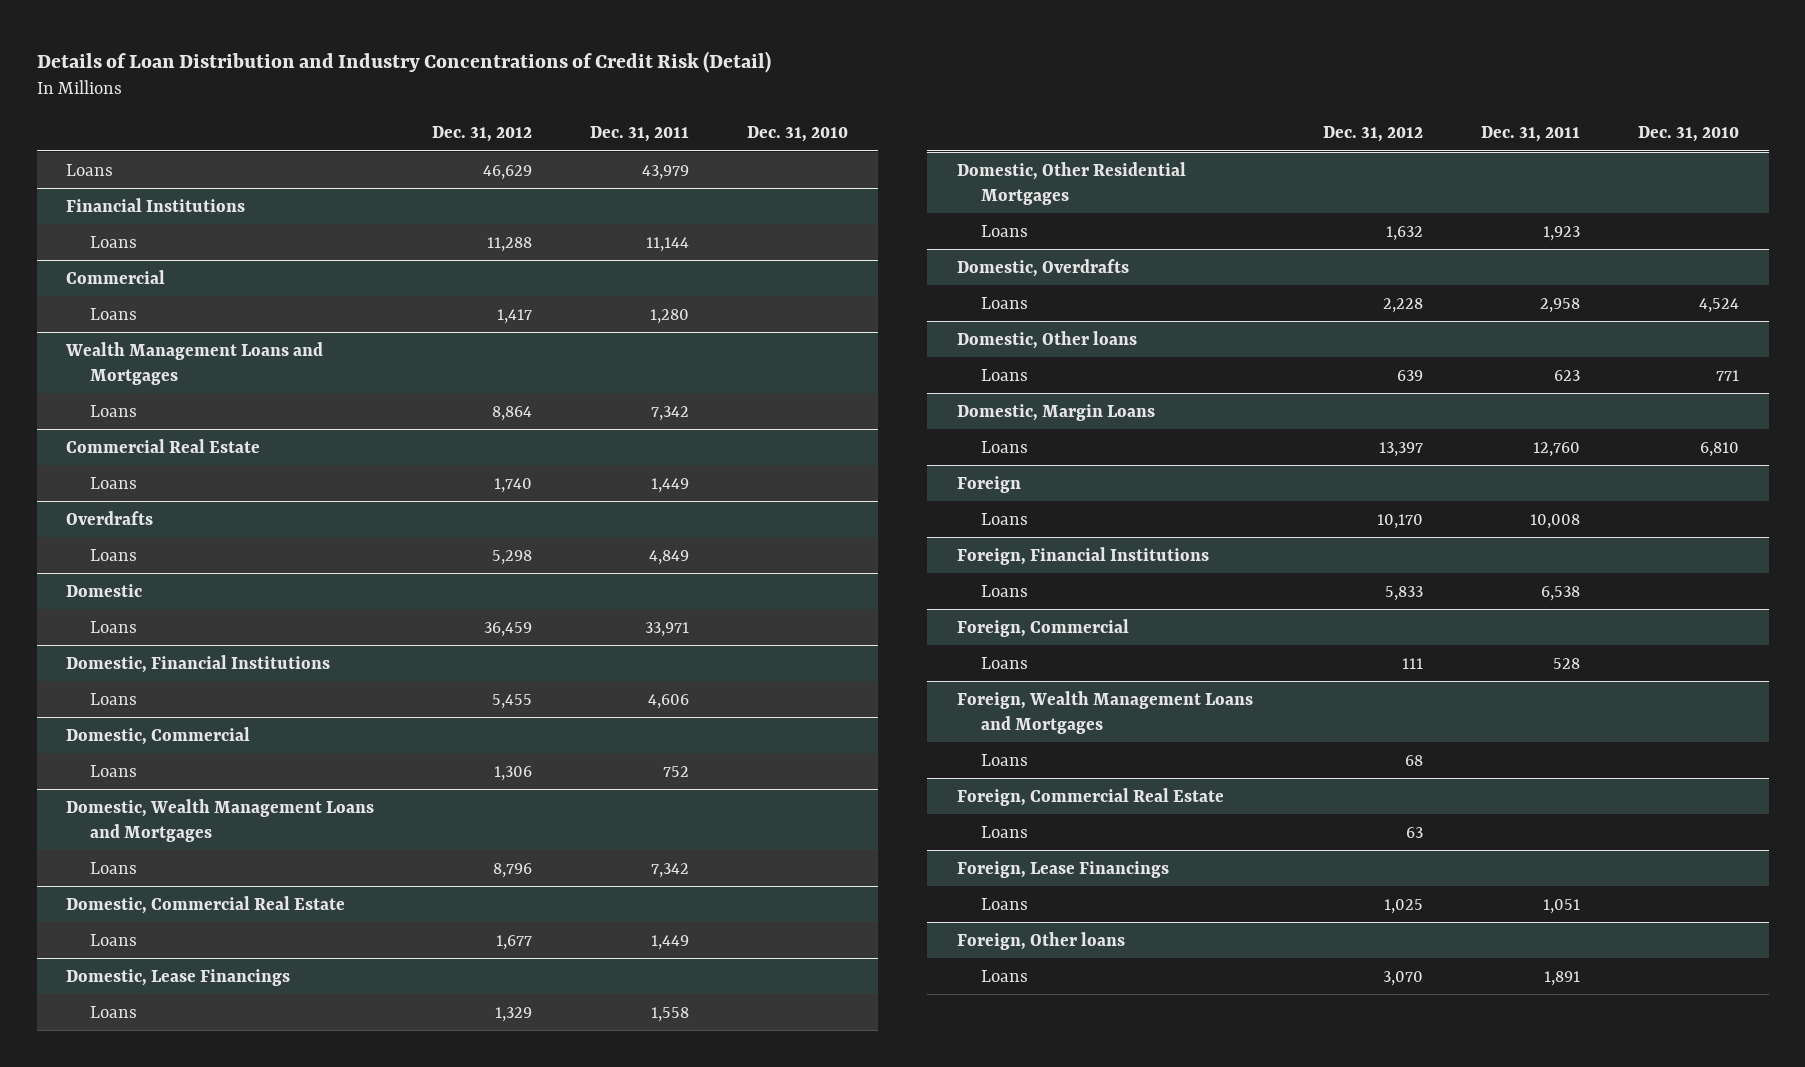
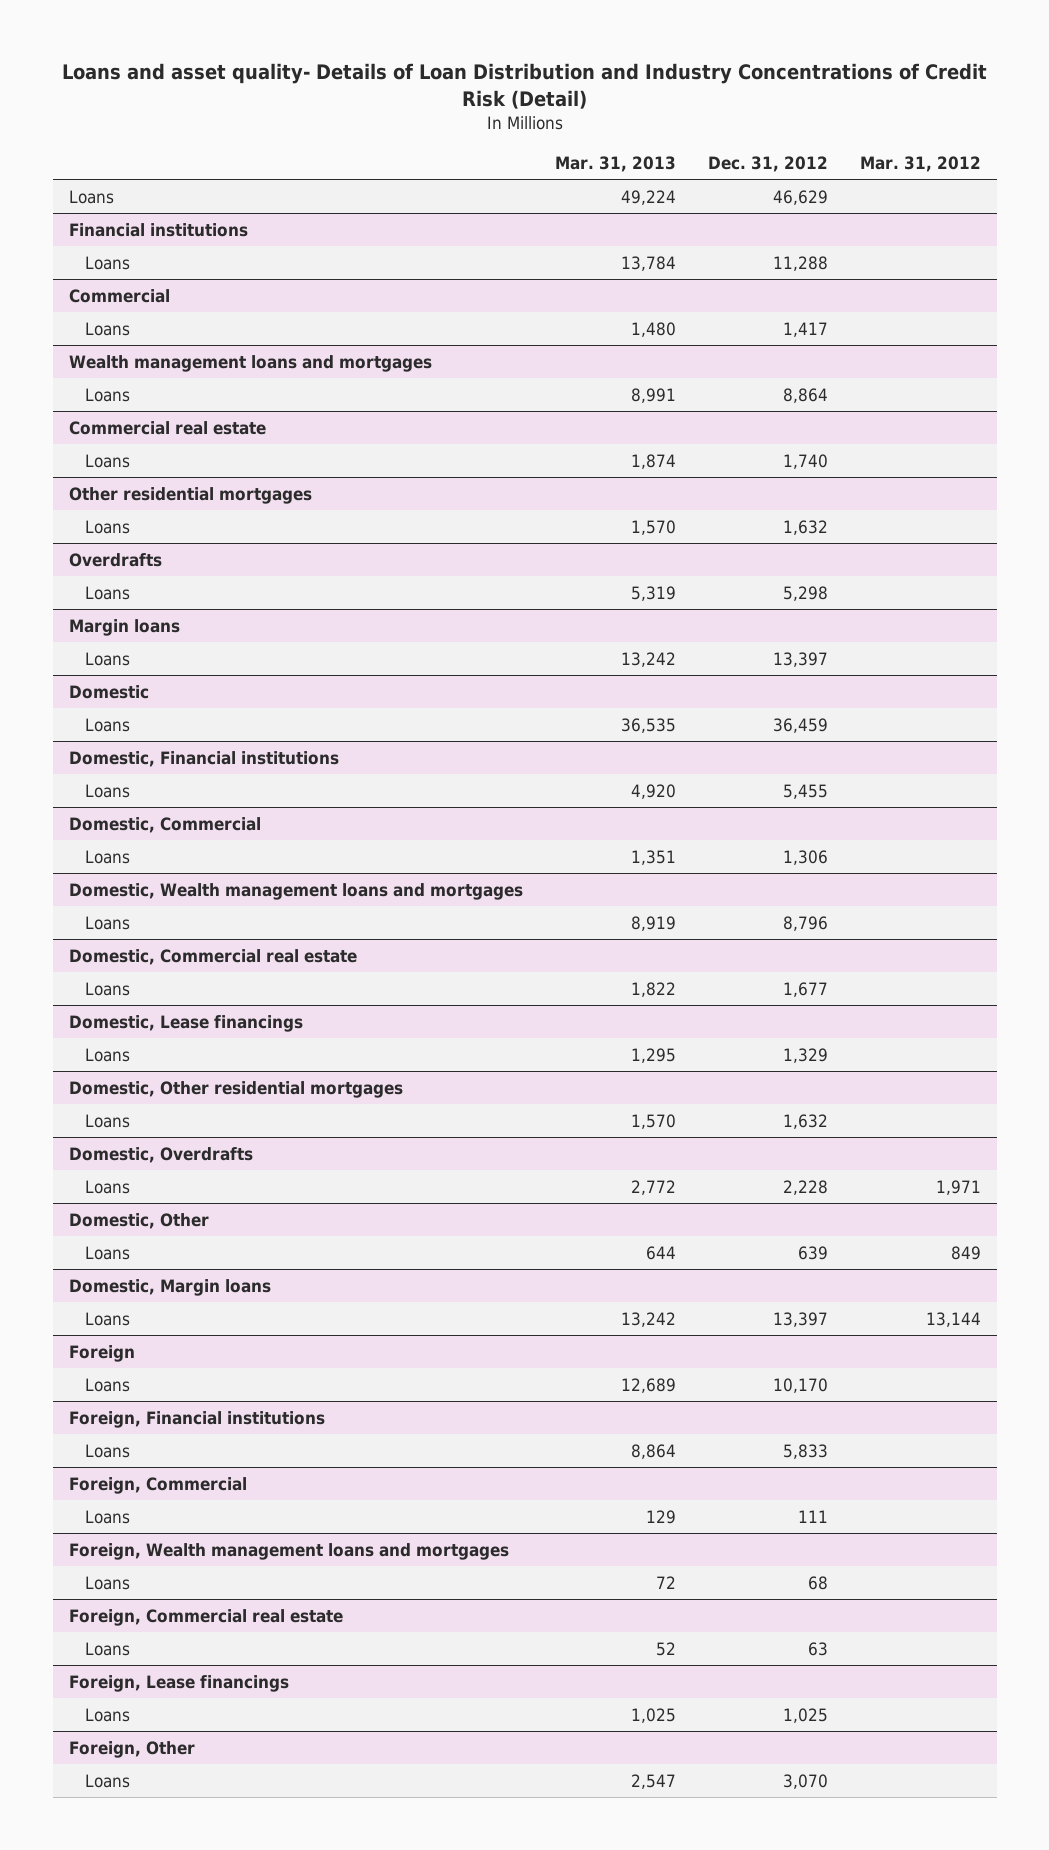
- Details of Loan Distribution and Industry Concentrations of Credit Risk (Detail)
+ Loans and asset quality- Details of Loan Distribution and Industry Concentrations of Credit Risk (Detail)
- | Dec. 31, 2012 | Dec. 31, 2011 | Dec. 31, 2010
+ | Mar. 31, 2013 | Dec. 31, 2012 | Mar. 31, 2012
- Financial Institutions
+ Financial institutions
- Wealth Management Loans and Mortgages
+ Wealth management loans and mortgages
- Commercial Real Estate
+ Commercial real estate
+ Other residential mortgages
+ Loans | 1,570 | 1,632 |
+ Margin loans
+ Loans | 13,242 | 13,397 |
- Domestic, Financial Institutions
+ Domestic, Financial institutions
- Domestic, Wealth Management Loans and Mortgages
+ Domestic, Wealth management loans and mortgages
- Domestic, Commercial Real Estate
+ Domestic, Commercial real estate
- Domestic, Lease Financings
+ Domestic, Lease financings
- Domestic, Other Residential Mortgages
+ Domestic, Other residential mortgages
- Domestic, Other loans
+ Domestic, Other
- Domestic, Margin Loans
+ Domestic, Margin loans
- Foreign, Financial Institutions
+ Foreign, Financial institutions
- Foreign, Wealth Management Loans and Mortgages
+ Foreign, Wealth management loans and mortgages
- Foreign, Commercial Real Estate
+ Foreign, Commercial real estate
- Foreign, Lease Financings
+ Foreign, Lease financings
- Foreign, Other loans
+ Foreign, Other

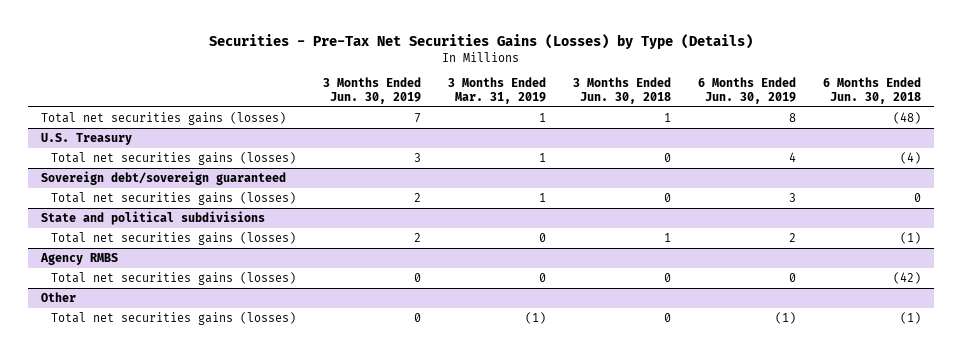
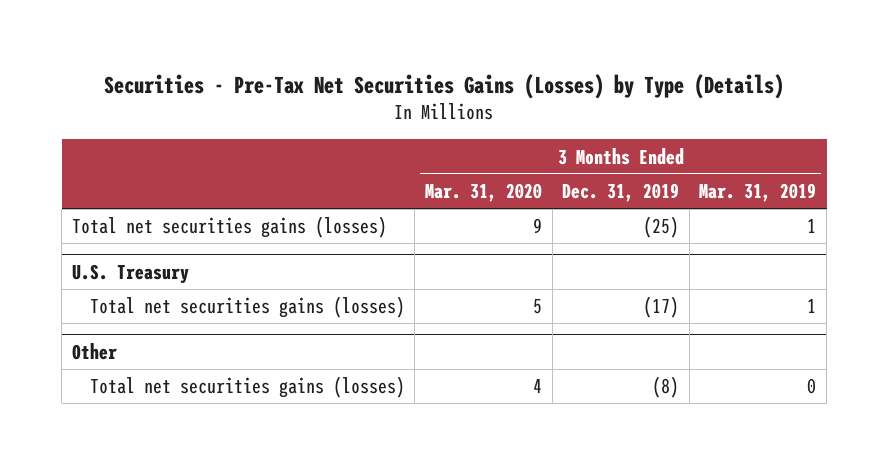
- | 3 Months Ended Jun. 30, 2019 | 3 Months Ended Mar. 31, 2019 | 3 Months Ended Jun. 30, 2018 | 6 Months Ended Jun. 30, 2019 | 6 Months Ended Jun. 30, 2018
+ | 3 Months Ended Mar. 31, 2020 | 3 Months Ended Dec. 31, 2019 | 3 Months Ended Mar. 31, 2019
- Sovereign debt/sovereign guaranteed
- Total net securities gains (losses) | 2 | 1 | 0 | 3 | 0
- State and political subdivisions
- Total net securities gains (losses) | 2 | 0 | 1 | 2 | (1)
- Agency RMBS
- Total net securities gains (losses) | 0 | 0 | 0 | 0 | (42)
@ Other
- Total net securities gains (losses) | 0 | (1) | 0 | (1) | (1)
+ Total net securities gains (losses) | 4 | (8) | 0

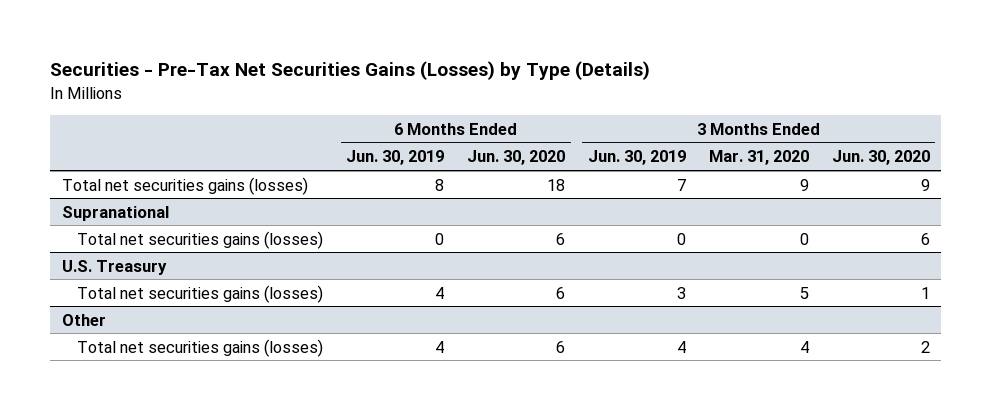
- | 3 Months Ended Mar. 31, 2020 | 3 Months Ended Dec. 31, 2019 | 3 Months Ended Mar. 31, 2019
+ | 6 Months Ended Jun. 30, 2019 | 6 Months Ended Jun. 30, 2020 | 3 Months Ended Jun. 30, 2019 | 3 Months Ended Mar. 31, 2020 | 3 Months Ended Jun. 30, 2020
+ Supranational
+ Total net securities gains (losses) | 0 | 6 | 0 | 0 | 6

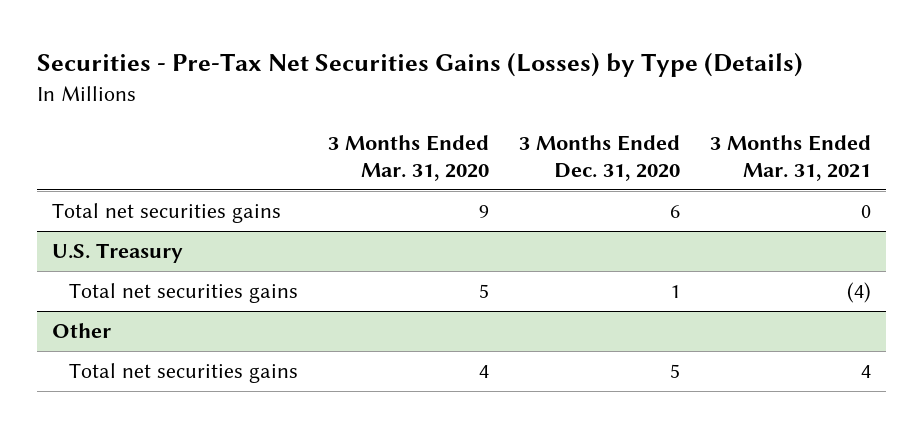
- | 6 Months Ended Jun. 30, 2019 | 6 Months Ended Jun. 30, 2020 | 3 Months Ended Jun. 30, 2019 | 3 Months Ended Mar. 31, 2020 | 3 Months Ended Jun. 30, 2020
+ | 3 Months Ended Mar. 31, 2020 | 3 Months Ended Dec. 31, 2020 | 3 Months Ended Mar. 31, 2021
- Total net securities gains (losses) | 8 | 18 | 7 | 9 | 9
- Supranational
- Total net securities gains (losses) | 0 | 6 | 0 | 0 | 6
+ Total net securities gains | 9 | 6 | 0
@ U.S. Treasury
- Total net securities gains (losses) | 4 | 6 | 3 | 5 | 1
+ Total net securities gains | 5 | 1 | (4)
@ Other
- Total net securities gains (losses) | 4 | 6 | 4 | 4 | 2
+ Total net securities gains | 4 | 5 | 4

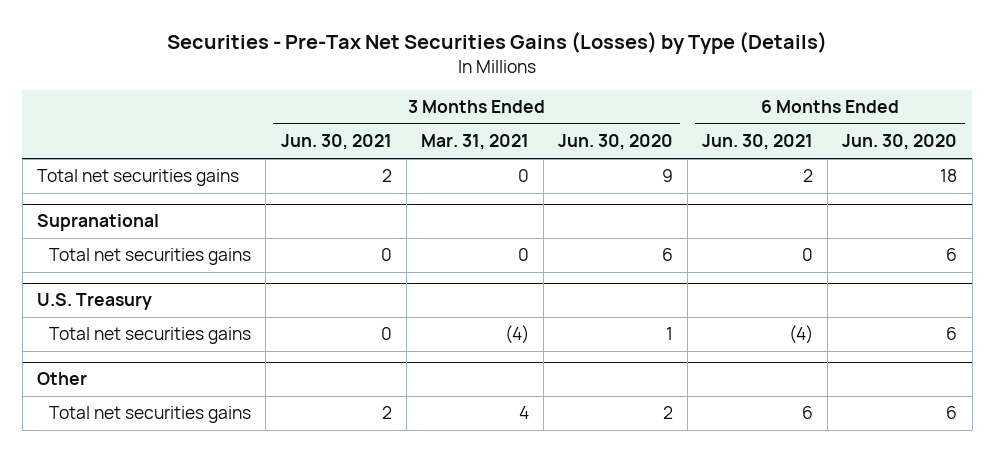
- | 3 Months Ended Mar. 31, 2020 | 3 Months Ended Dec. 31, 2020 | 3 Months Ended Mar. 31, 2021
+ | 3 Months Ended Jun. 30, 2021 | 3 Months Ended Mar. 31, 2021 | 3 Months Ended Jun. 30, 2020 | 6 Months Ended Jun. 30, 2021 | 6 Months Ended Jun. 30, 2020
+ Supranational
+ Total net securities gains | 0 | 0 | 6 | 0 | 6

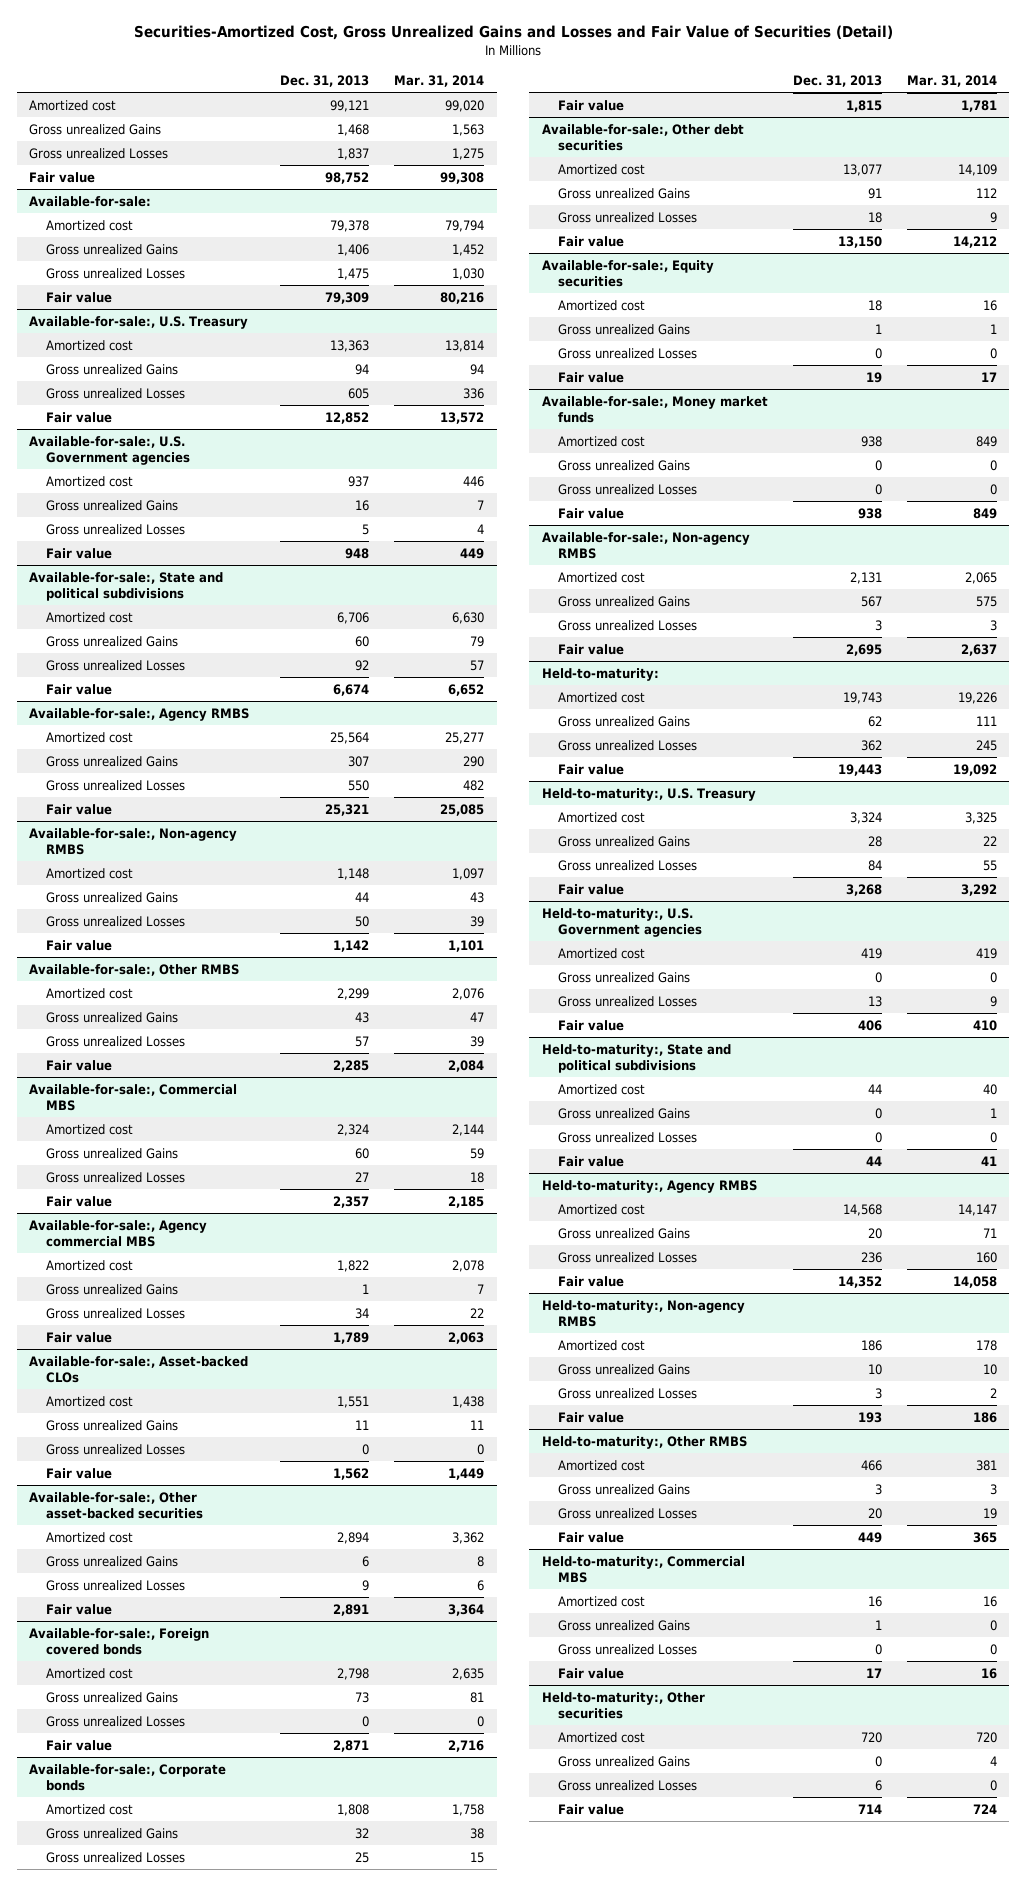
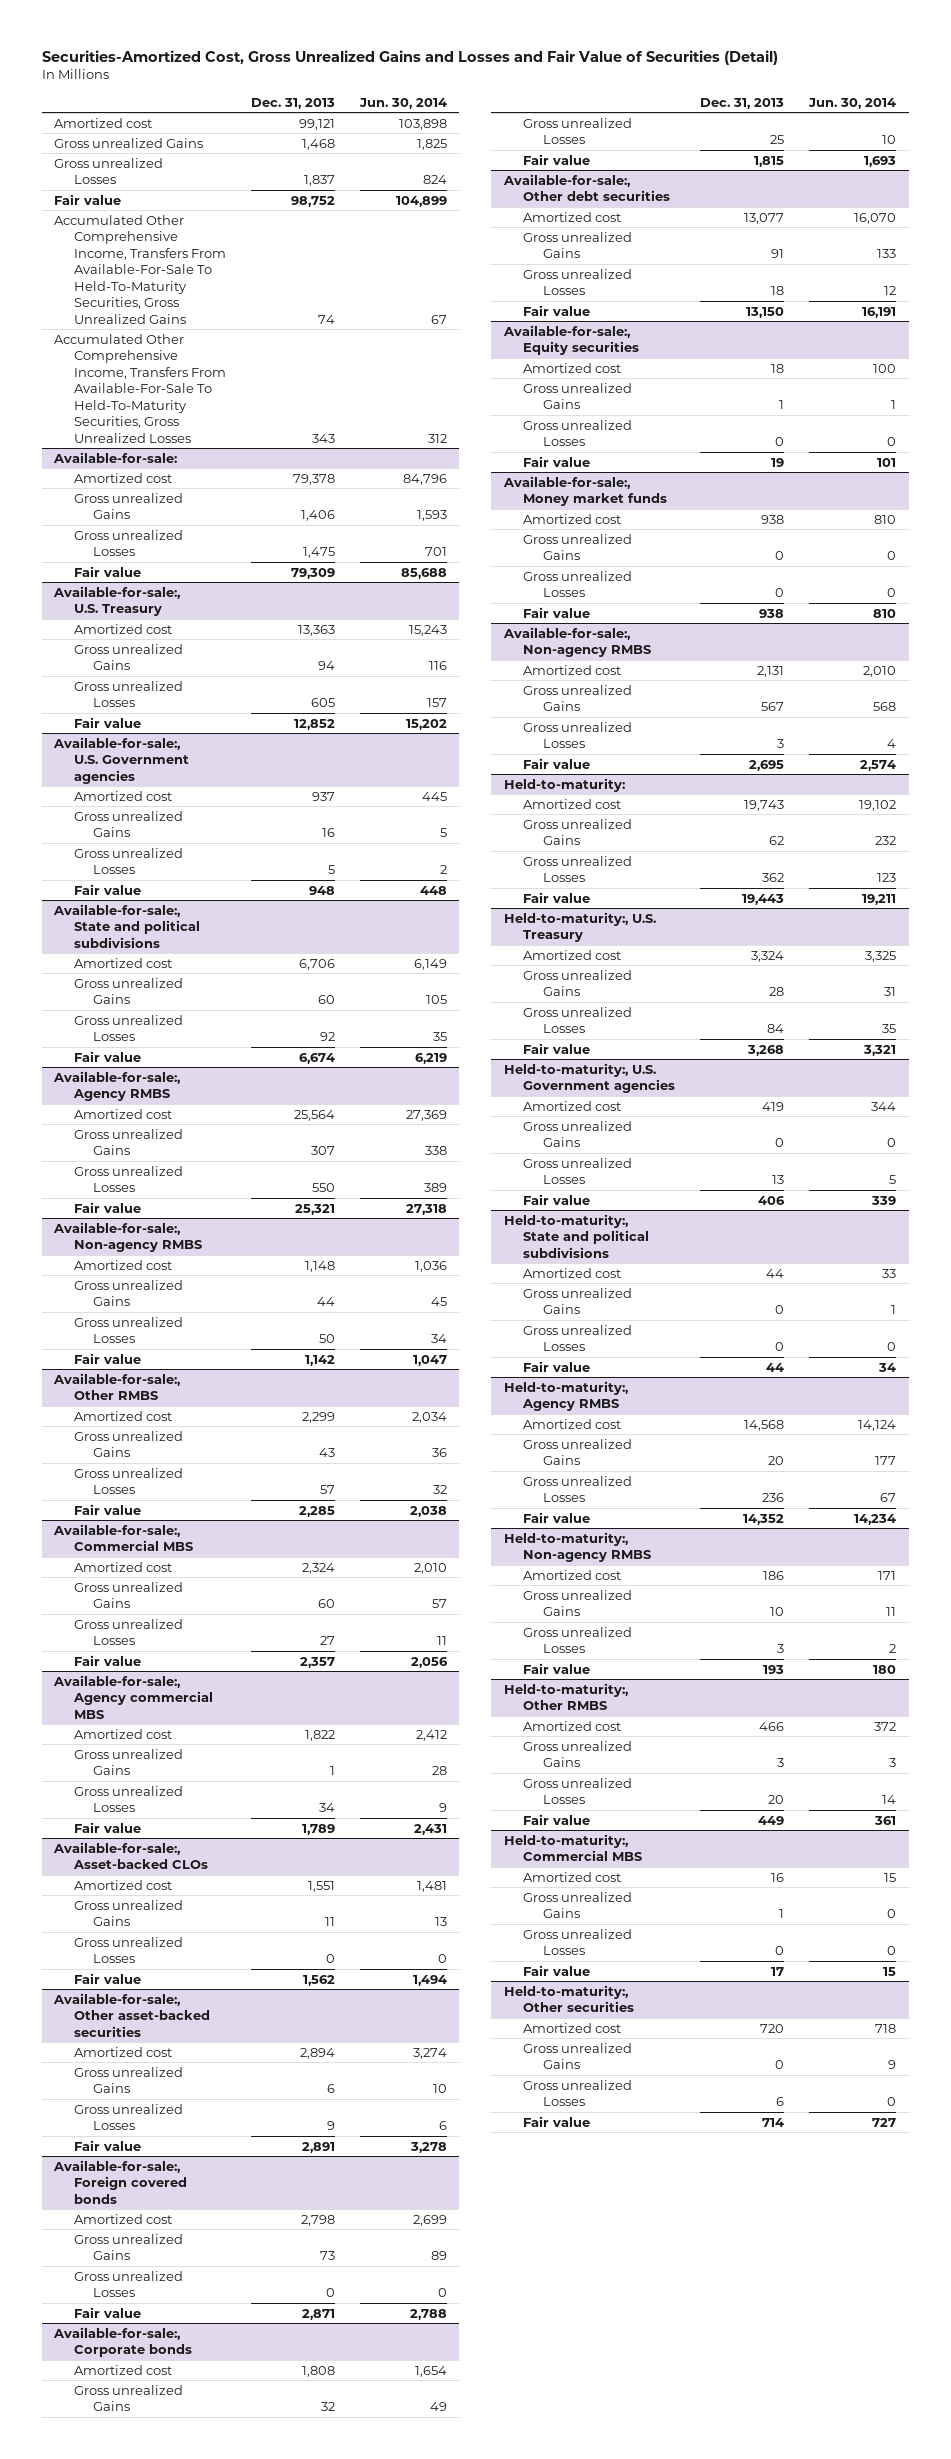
- | Dec. 31, 2013 | Mar. 31, 2014
+ | Dec. 31, 2013 | Jun. 30, 2014
+ Accumulated Other Comprehensive Income, Transfers From Available-For-Sale To Held-To-Maturity Securities, Gross Unrealized Gains | 74 | 67
+ Accumulated Other Comprehensive Income, Transfers From Available-For-Sale To Held-To-Maturity Securities, Gross Unrealized Losses | 343 | 312

